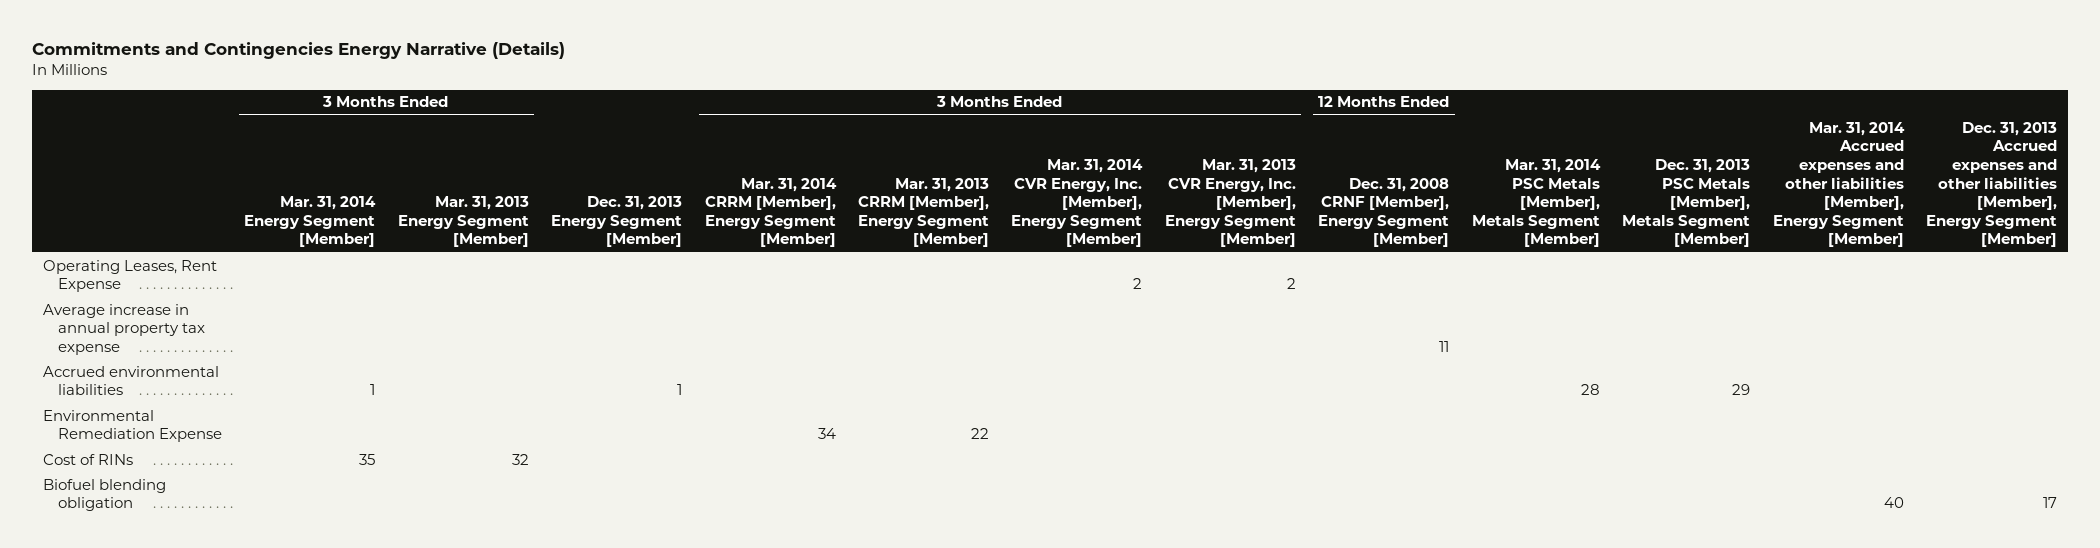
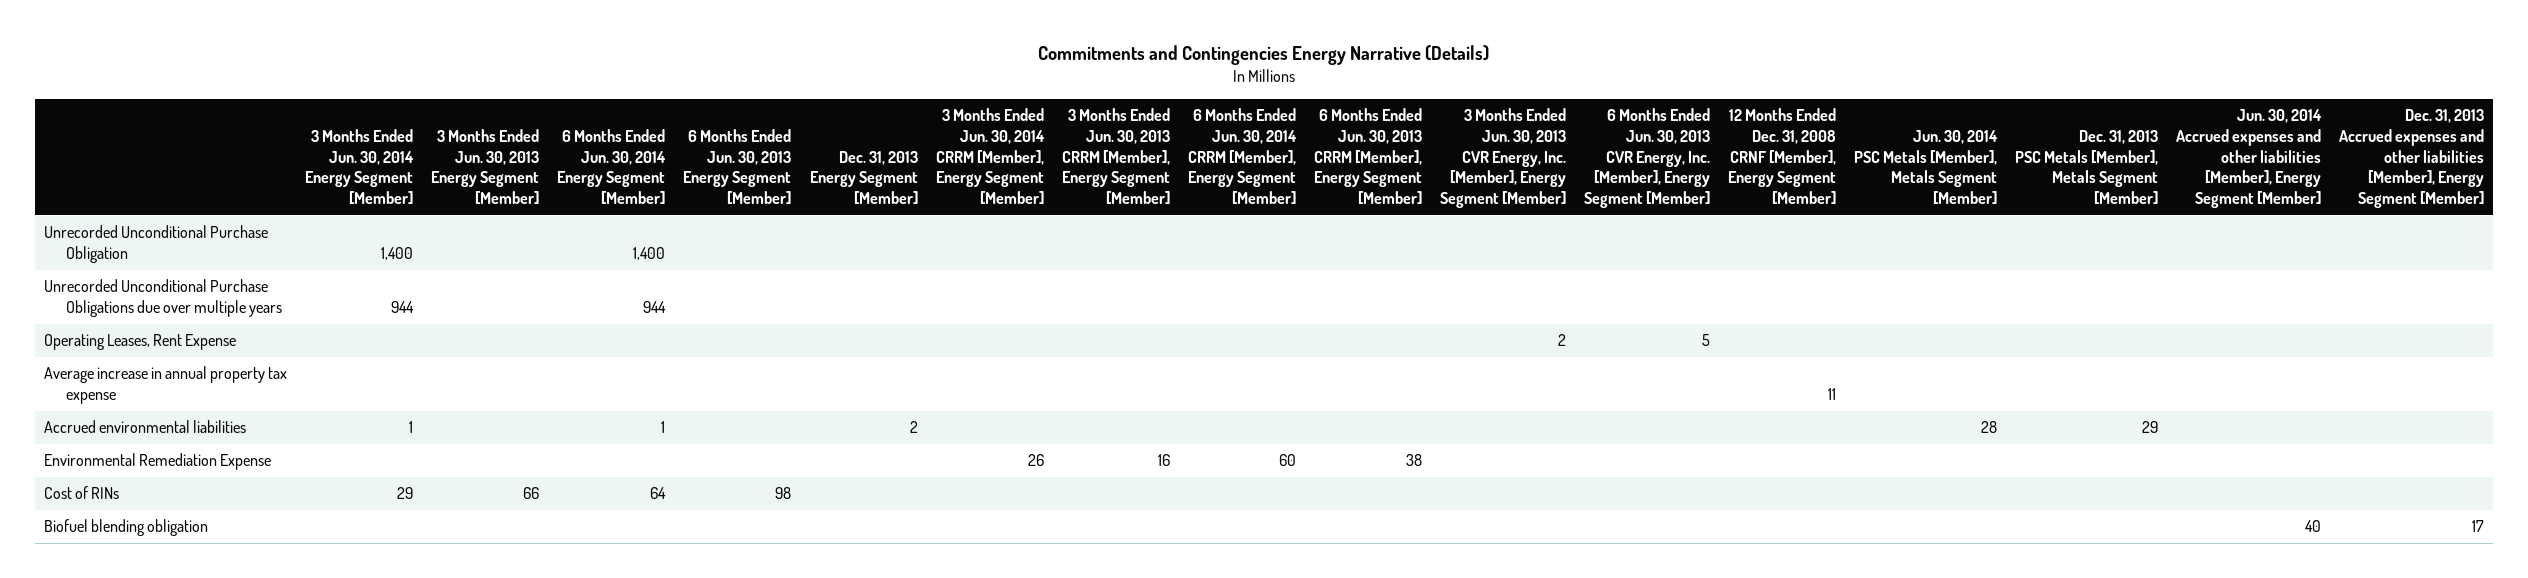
- | 3 Months Ended Mar. 31, 2014 Energy Segment [Member] | 3 Months Ended Mar. 31, 2013 Energy Segment [Member] | Dec. 31, 2013 Energy Segment [Member] | 3 Months Ended Mar. 31, 2014 CRRM [Member], Energy Segment [Member] | 3 Months Ended Mar. 31, 2013 CRRM [Member], Energy Segment [Member] | 3 Months Ended Mar. 31, 2014 CVR Energy, Inc. [Member], Energy Segment [Member] | 3 Months Ended Mar. 31, 2013 CVR Energy, Inc. [Member], Energy Segment [Member] | 12 Months Ended Dec. 31, 2008 CRNF [Member], Energy Segment [Member] | Mar. 31, 2014 PSC Metals [Member], Metals Segment [Member] | Dec. 31, 2013 PSC Metals [Member], Metals Segment [Member] | Mar. 31, 2014 Accrued expenses and other liabilities [Member], Energy Segment [Member] | Dec. 31, 2013 Accrued expenses and other liabilities [Member], Energy Segment [Member]
+ | 3 Months Ended Jun. 30, 2014 Energy Segment [Member] | 3 Months Ended Jun. 30, 2013 Energy Segment [Member] | 6 Months Ended Jun. 30, 2014 Energy Segment [Member] | 6 Months Ended Jun. 30, 2013 Energy Segment [Member] | Dec. 31, 2013 Energy Segment [Member] | 3 Months Ended Jun. 30, 2014 CRRM [Member], Energy Segment [Member] | 3 Months Ended Jun. 30, 2013 CRRM [Member], Energy Segment [Member] | 6 Months Ended Jun. 30, 2014 CRRM [Member], Energy Segment [Member] | 6 Months Ended Jun. 30, 2013 CRRM [Member], Energy Segment [Member] | 3 Months Ended Jun. 30, 2013 CVR Energy, Inc. [Member], Energy Segment [Member] | 6 Months Ended Jun. 30, 2013 CVR Energy, Inc. [Member], Energy Segment [Member] | 12 Months Ended Dec. 31, 2008 CRNF [Member], Energy Segment [Member] | Jun. 30, 2014 PSC Metals [Member], Metals Segment [Member] | Dec. 31, 2013 PSC Metals [Member], Metals Segment [Member] | Jun. 30, 2014 Accrued expenses and other liabilities [Member], Energy Segment [Member] | Dec. 31, 2013 Accrued expenses and other liabilities [Member], Energy Segment [Member]
+ Unrecorded Unconditional Purchase Obligation | 1,400 | | 1,400 | | | | | | | | | | | | |
+ Unrecorded Unconditional Purchase Obligations due over multiple years | 944 | | 944 | | | | | | | | | | | | |
- Accrued environmental liabilities | 1 | | 1 | | | | | | 28 | 29 | |
+ Accrued environmental liabilities | 1 | | 1 | | 2 | | | | | | | | 28 | 29 | |

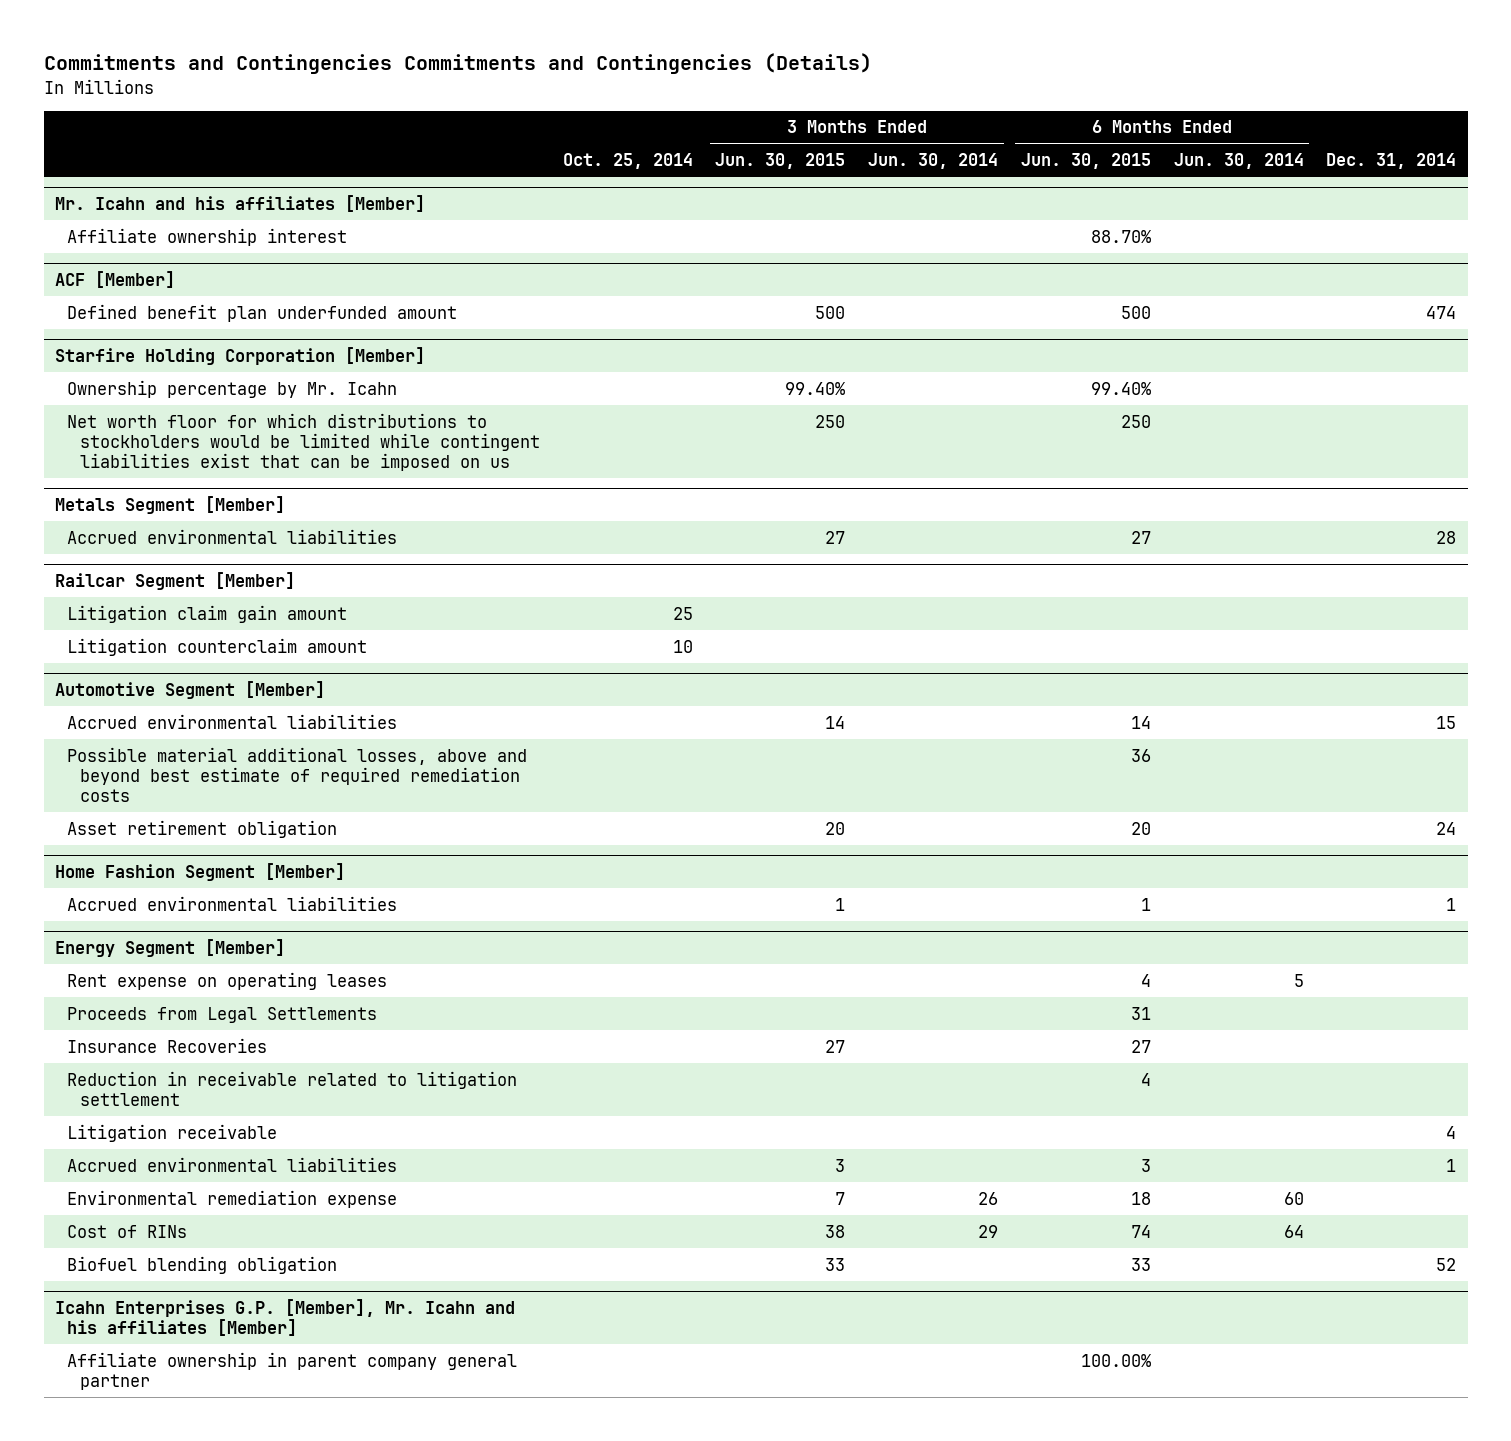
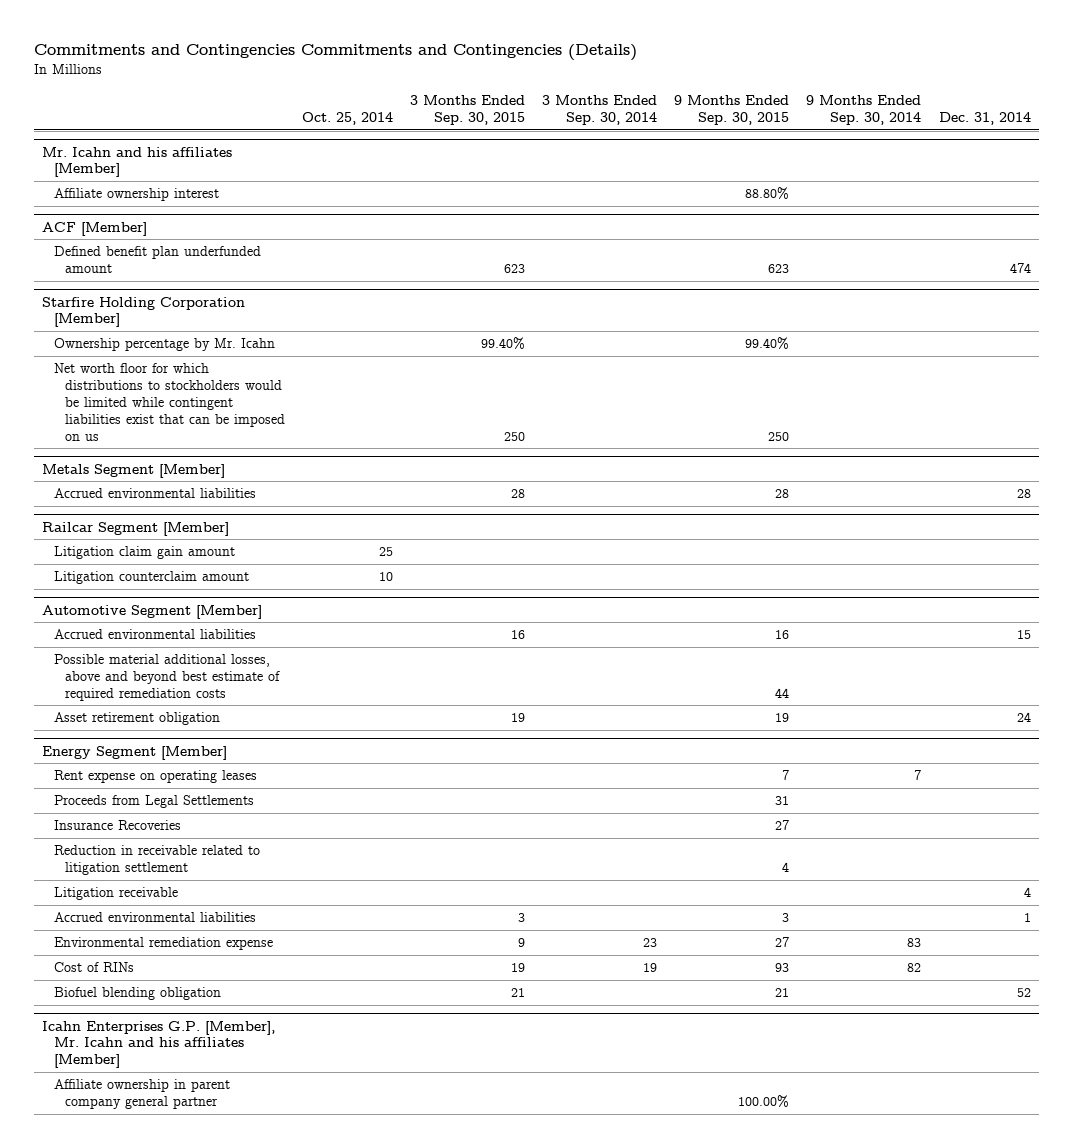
- | Oct. 25, 2014 | 3 Months Ended Jun. 30, 2015 | 3 Months Ended Jun. 30, 2014 | 6 Months Ended Jun. 30, 2015 | 6 Months Ended Jun. 30, 2014 | Dec. 31, 2014
+ | Oct. 25, 2014 | 3 Months Ended Sep. 30, 2015 | 3 Months Ended Sep. 30, 2014 | 9 Months Ended Sep. 30, 2015 | 9 Months Ended Sep. 30, 2014 | Dec. 31, 2014
- Home Fashion Segment [Member]
- Accrued environmental liabilities | | 1 | | 1 | | 1

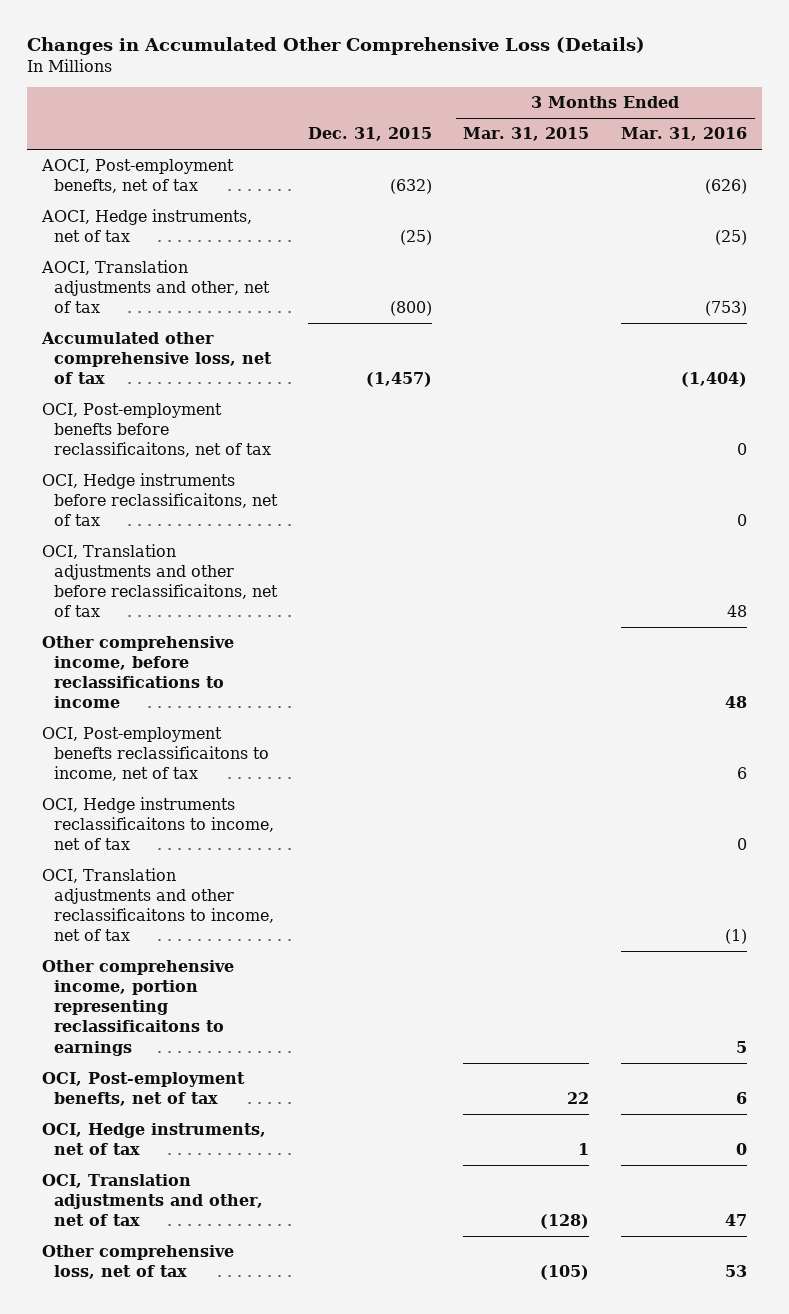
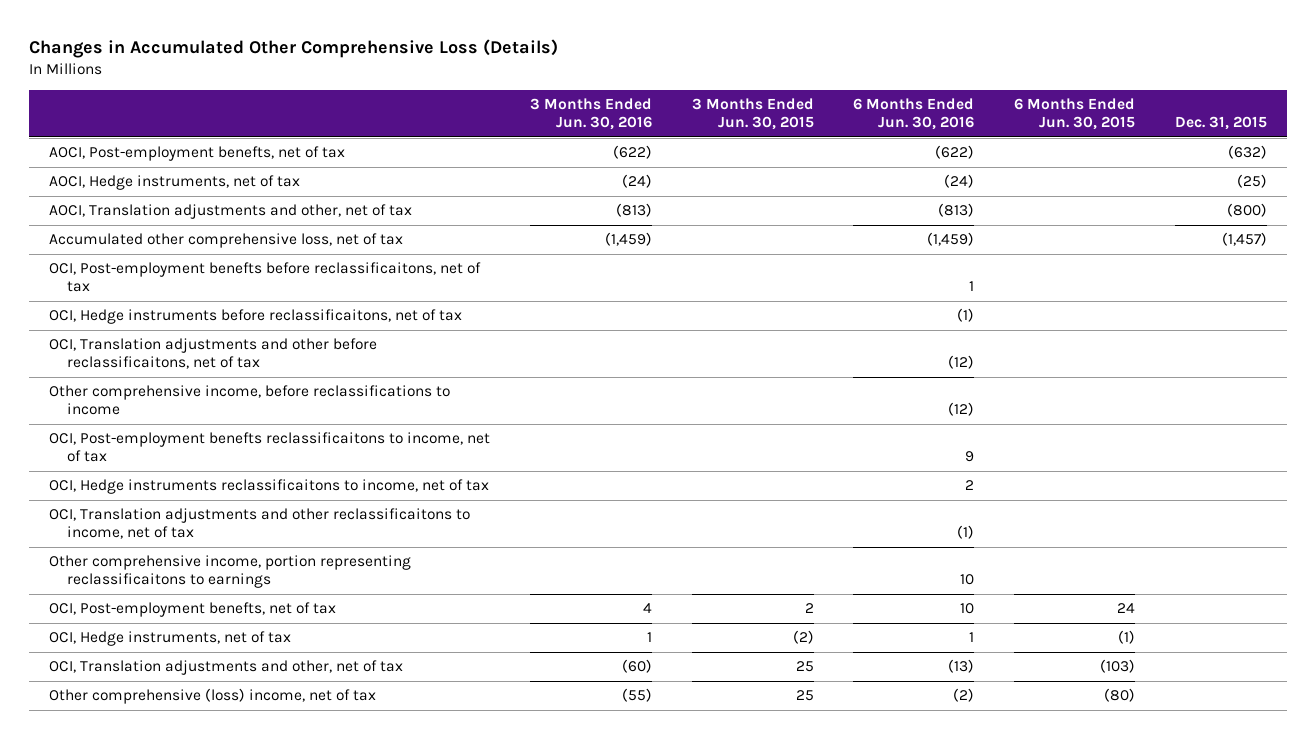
- | Dec. 31, 2015 | 3 Months Ended Mar. 31, 2015 | 3 Months Ended Mar. 31, 2016
+ | 3 Months Ended Jun. 30, 2016 | 3 Months Ended Jun. 30, 2015 | 6 Months Ended Jun. 30, 2016 | 6 Months Ended Jun. 30, 2015 | Dec. 31, 2015
- Other comprehensive loss, net of tax | | (105) | 53
+ Other comprehensive (loss) income, net of tax | (55) | 25 | (2) | (80) |

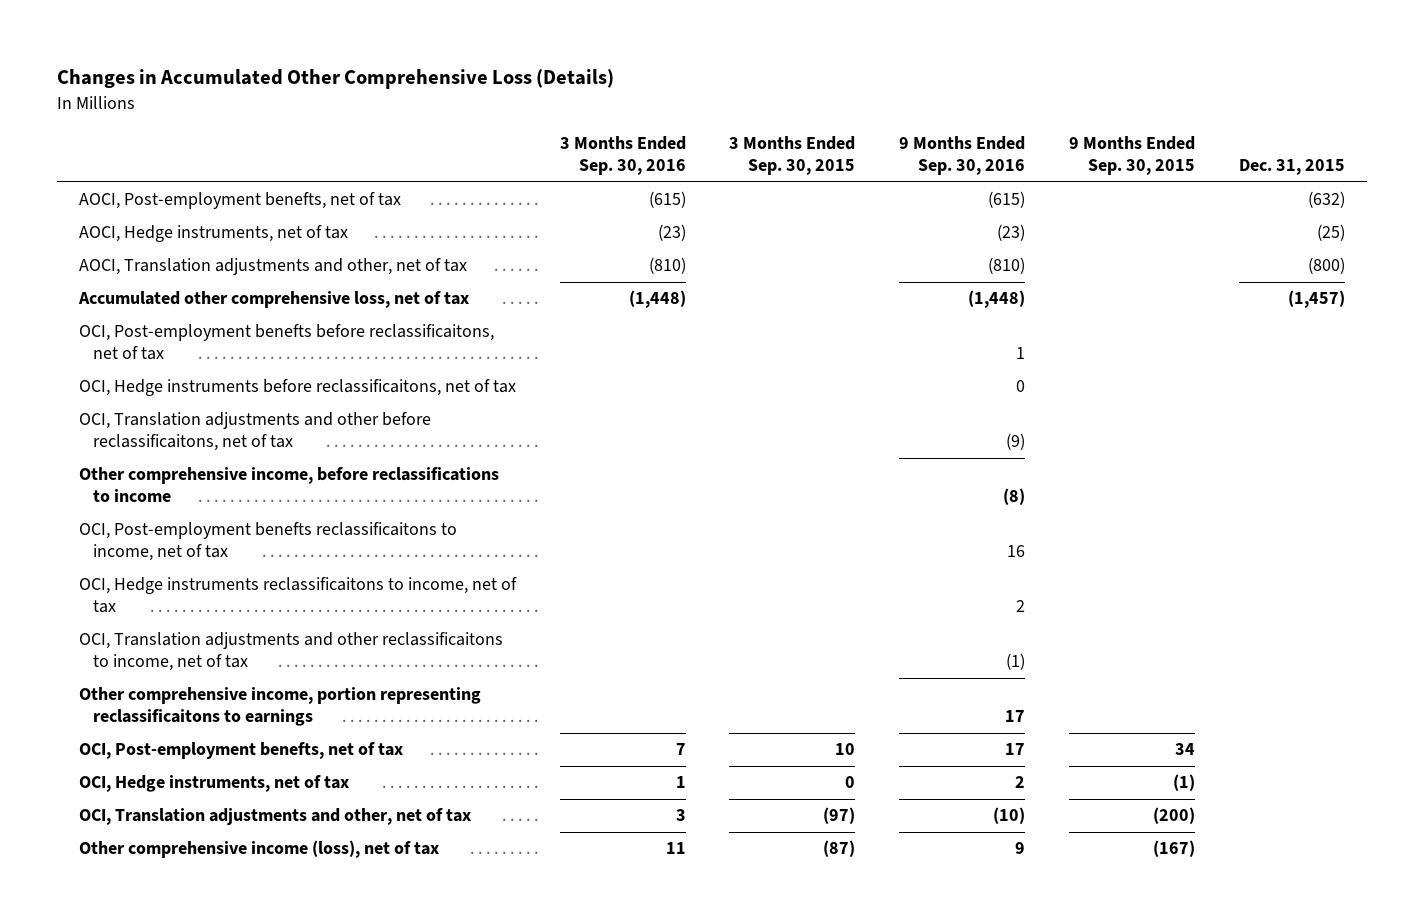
- | 3 Months Ended Jun. 30, 2016 | 3 Months Ended Jun. 30, 2015 | 6 Months Ended Jun. 30, 2016 | 6 Months Ended Jun. 30, 2015 | Dec. 31, 2015
+ | 3 Months Ended Sep. 30, 2016 | 3 Months Ended Sep. 30, 2015 | 9 Months Ended Sep. 30, 2016 | 9 Months Ended Sep. 30, 2015 | Dec. 31, 2015
- Other comprehensive (loss) income, net of tax | (55) | 25 | (2) | (80) |
+ Other comprehensive income (loss), net of tax | 11 | (87) | 9 | (167) |

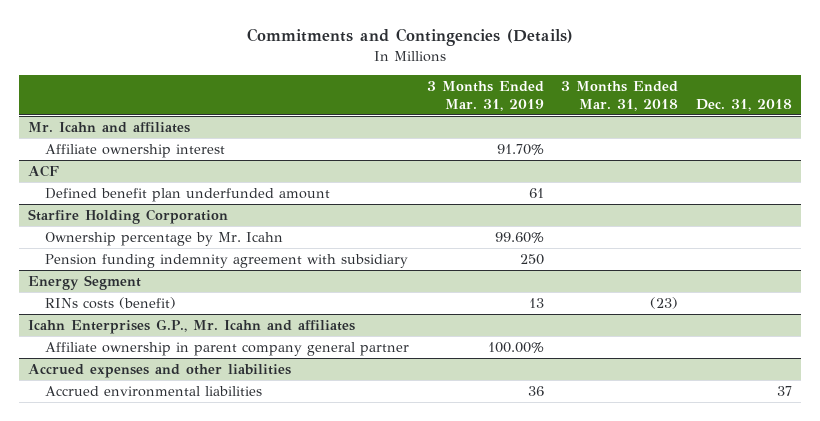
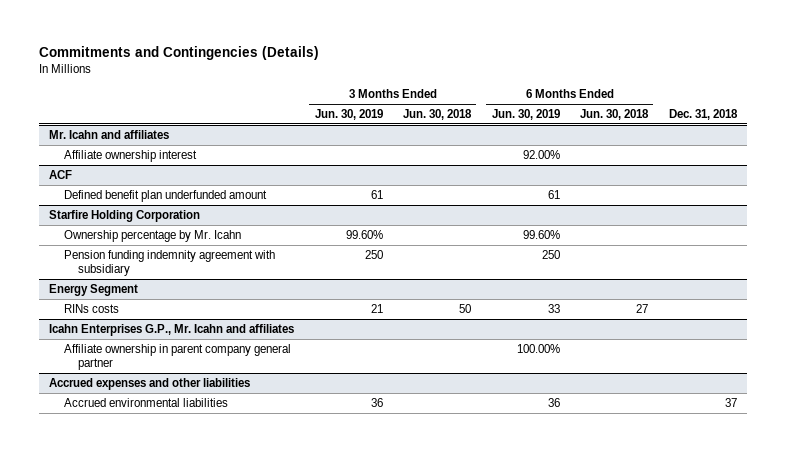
- | 3 Months Ended Mar. 31, 2019 | 3 Months Ended Mar. 31, 2018 | Dec. 31, 2018
+ | 3 Months Ended Jun. 30, 2019 | 3 Months Ended Jun. 30, 2018 | 6 Months Ended Jun. 30, 2019 | 6 Months Ended Jun. 30, 2018 | Dec. 31, 2018
@ Energy Segment
- RINs costs (benefit) | 13 | (23) |
+ RINs costs | 21 | 50 | 33 | 27 |

